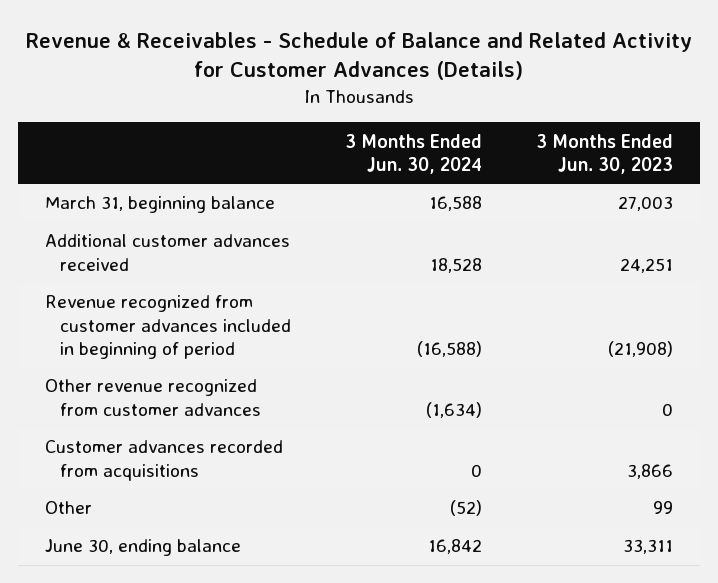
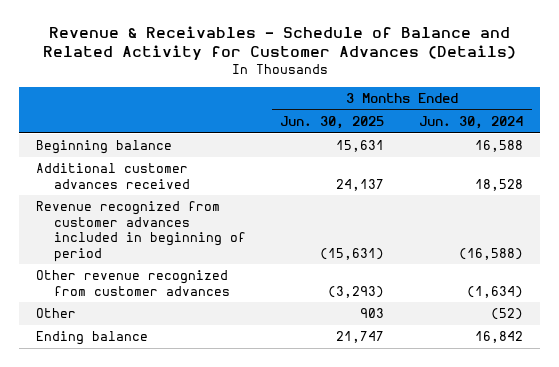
- | 3 Months Ended Jun. 30, 2024 | 3 Months Ended Jun. 30, 2023
+ | 3 Months Ended Jun. 30, 2025 | 3 Months Ended Jun. 30, 2024
- March 31, beginning balance | 16,588 | 27,003
+ Beginning balance | 15,631 | 16,588
- Customer advances recorded from acquisitions | 0 | 3,866
- June 30, ending balance | 16,842 | 33,311
+ Ending balance | 21,747 | 16,842

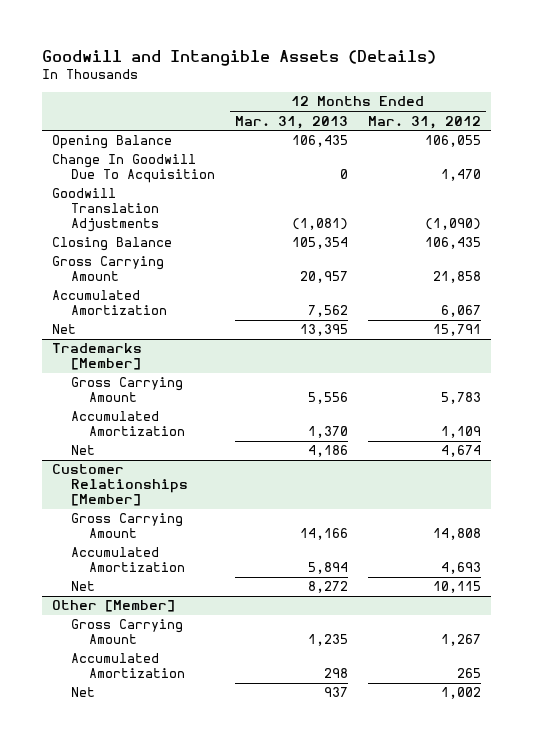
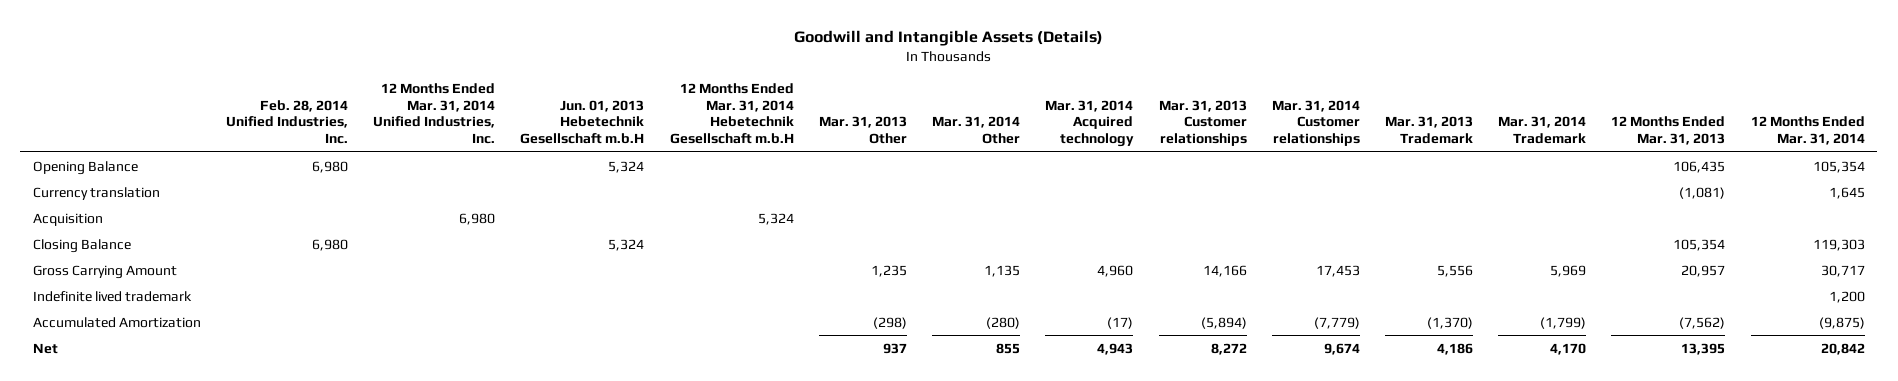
- | 12 Months Ended Mar. 31, 2013 | 12 Months Ended Mar. 31, 2012
+ | Feb. 28, 2014 Unified Industries, Inc. | 12 Months Ended Mar. 31, 2014 Unified Industries, Inc. | Jun. 01, 2013 Hebetechnik Gesellschaft m.b.H | 12 Months Ended Mar. 31, 2014 Hebetechnik Gesellschaft m.b.H | Mar. 31, 2013 Other | Mar. 31, 2014 Other | Mar. 31, 2014 Acquired technology | Mar. 31, 2013 Customer relationships | Mar. 31, 2014 Customer relationships | Mar. 31, 2013 Trademark | Mar. 31, 2014 Trademark | 12 Months Ended Mar. 31, 2013 | 12 Months Ended Mar. 31, 2014
- Change In Goodwill Due To Acquisition | 0 | 1,470
- Goodwill Translation Adjustments | (1,081) | (1,090)
+ Currency translation | | | | | | | | | | | | (1,081) | 1,645
+ Acquisition | | 6,980 | | 5,324 | | | | | | | | |
- Accumulated Amortization | 7,562 | 6,067
+ Indefinite lived trademark | | | | | | | | | | | | | 1,200
+ Accumulated Amortization | | | | | (298) | (280) | (17) | (5,894) | (7,779) | (1,370) | (1,799) | (7,562) | (9,875)
- Trademarks [Member]
- Gross Carrying Amount | 5,556 | 5,783
- Accumulated Amortization | 1,370 | 1,109
- Net | 4,186 | 4,674
- Customer Relationships [Member]
- Gross Carrying Amount | 14,166 | 14,808
- Accumulated Amortization | 5,894 | 4,693
- Net | 8,272 | 10,115
- Other [Member]
- Gross Carrying Amount | 1,235 | 1,267
- Accumulated Amortization | 298 | 265
- Net | 937 | 1,002

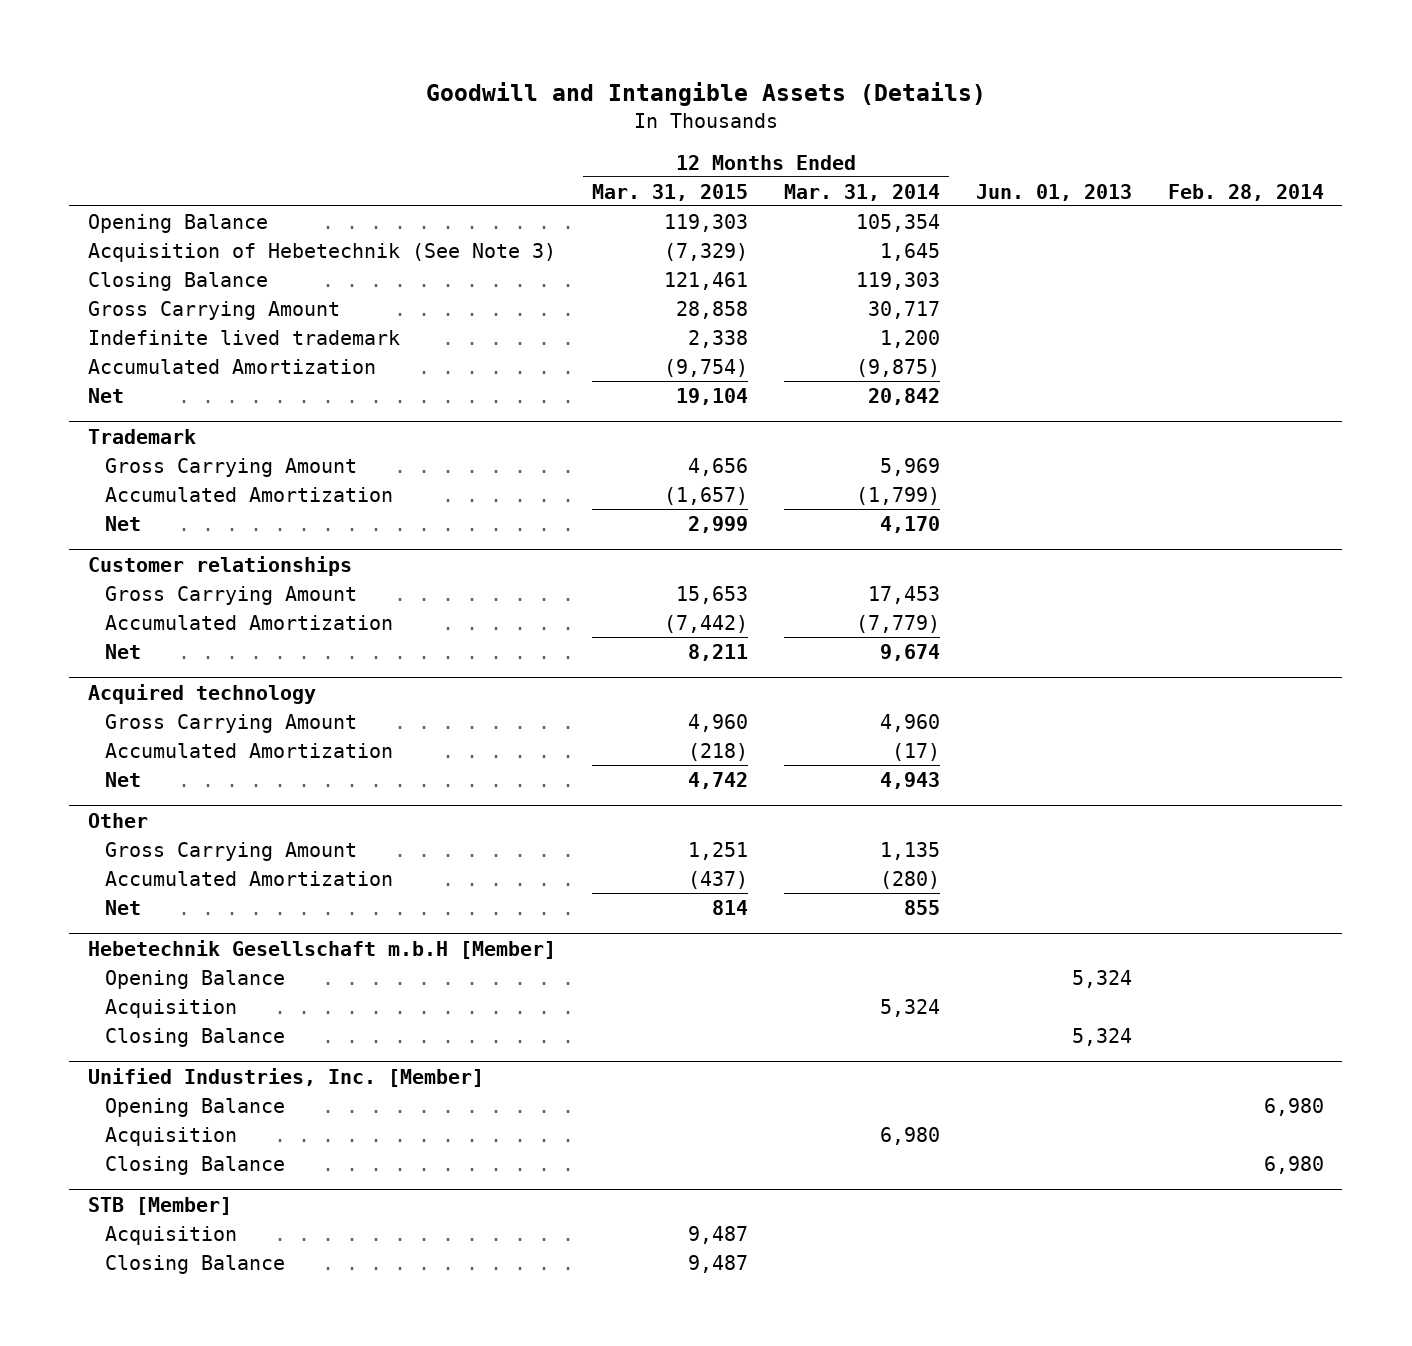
- | Feb. 28, 2014 Unified Industries, Inc. | 12 Months Ended Mar. 31, 2014 Unified Industries, Inc. | Jun. 01, 2013 Hebetechnik Gesellschaft m.b.H | 12 Months Ended Mar. 31, 2014 Hebetechnik Gesellschaft m.b.H | Mar. 31, 2013 Other | Mar. 31, 2014 Other | Mar. 31, 2014 Acquired technology | Mar. 31, 2013 Customer relationships | Mar. 31, 2014 Customer relationships | Mar. 31, 2013 Trademark | Mar. 31, 2014 Trademark | 12 Months Ended Mar. 31, 2013 | 12 Months Ended Mar. 31, 2014
+ | 12 Months Ended Mar. 31, 2015 | 12 Months Ended Mar. 31, 2014 | Jun. 01, 2013 | Feb. 28, 2014
- Currency translation | | | | | | | | | | | | (1,081) | 1,645
- Acquisition | | 6,980 | | 5,324 | | | | | | | | |
+ Acquisition of Hebetechnik (See Note 3) | (7,329) | 1,645 | |
+ Trademark
+ Gross Carrying Amount | 4,656 | 5,969 | |
+ Accumulated Amortization | (1,657) | (1,799) | |
+ Net | 2,999 | 4,170 | |
+ Customer relationships
+ Gross Carrying Amount | 15,653 | 17,453 | |
+ Accumulated Amortization | (7,442) | (7,779) | |
+ Net | 8,211 | 9,674 | |
+ Acquired technology
+ Gross Carrying Amount | 4,960 | 4,960 | |
+ Accumulated Amortization | (218) | (17) | |
+ Net | 4,742 | 4,943 | |
+ Other
+ Gross Carrying Amount | 1,251 | 1,135 | |
+ Accumulated Amortization | (437) | (280) | |
+ Net | 814 | 855 | |
+ Hebetechnik Gesellschaft m.b.H [Member]
+ Opening Balance | | | 5,324 |
+ Acquisition | | 5,324 | |
+ Closing Balance | | | 5,324 |
+ Unified Industries, Inc. [Member]
+ Opening Balance | | | | 6,980
+ Acquisition | | 6,980 | |
+ Closing Balance | | | | 6,980
+ STB [Member]
+ Acquisition | 9,487 | | |
+ Closing Balance | 9,487 | | |

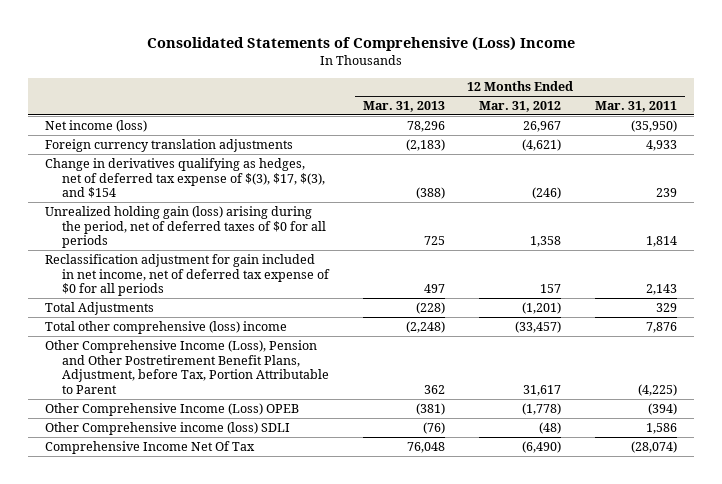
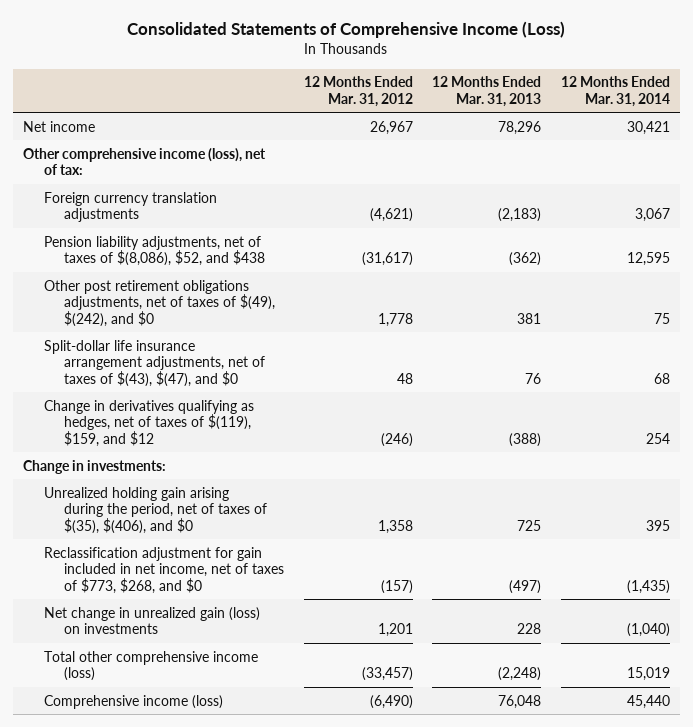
- Consolidated Statements of Comprehensive (Loss) Income
+ Consolidated Statements of Comprehensive Income (Loss)
- | 12 Months Ended Mar. 31, 2013 | 12 Months Ended Mar. 31, 2012 | 12 Months Ended Mar. 31, 2011
+ | 12 Months Ended Mar. 31, 2012 | 12 Months Ended Mar. 31, 2013 | 12 Months Ended Mar. 31, 2014
- Net income (loss) | 78,296 | 26,967 | (35,950)
+ Net income | 26,967 | 78,296 | 30,421
+ Other comprehensive income (loss), net of tax:
- Change in derivatives qualifying as hedges, net of deferred tax expense of $(3), $17, $(3), and $154 | (388) | (246) | 239
- Unrealized holding gain (loss) arising during the period, net of deferred taxes of $0 for all periods | 725 | 1,358 | 1,814
- Reclassification adjustment for gain included in net income, net of deferred tax expense of $0 for all periods | 497 | 157 | 2,143
- Total Adjustments | (228) | (1,201) | 329
- Total other comprehensive (loss) income | (2,248) | (33,457) | 7,876
- Other Comprehensive Income (Loss), Pension and Other Postretirement Benefit Plans, Adjustment, before Tax, Portion Attributable to Parent | 362 | 31,617 | (4,225)
- Other Comprehensive Income (Loss) OPEB | (381) | (1,778) | (394)
- Other Comprehensive income (loss) SDLI | (76) | (48) | 1,586
- Comprehensive Income Net Of Tax | 76,048 | (6,490) | (28,074)
+ Pension liability adjustments, net of taxes of $(8,086), $52, and $438 | (31,617) | (362) | 12,595
+ Other post retirement obligations adjustments, net of taxes of $(49), $(242), and $0 | 1,778 | 381 | 75
+ Split-dollar life insurance arrangement adjustments, net of taxes of $(43), $(47), and $0 | 48 | 76 | 68
+ Change in derivatives qualifying as hedges, net of taxes of $(119), $159, and $12 | (246) | (388) | 254
+ Change in investments:
+ Unrealized holding gain arising during the period, net of taxes of $(35), $(406), and $0 | 1,358 | 725 | 395
+ Reclassification adjustment for gain included in net income, net of taxes of $773, $268, and $0 | (157) | (497) | (1,435)
+ Net change in unrealized gain (loss) on investments | 1,201 | 228 | (1,040)
+ Total other comprehensive income (loss) | (33,457) | (2,248) | 15,019
+ Comprehensive income (loss) | (6,490) | 76,048 | 45,440

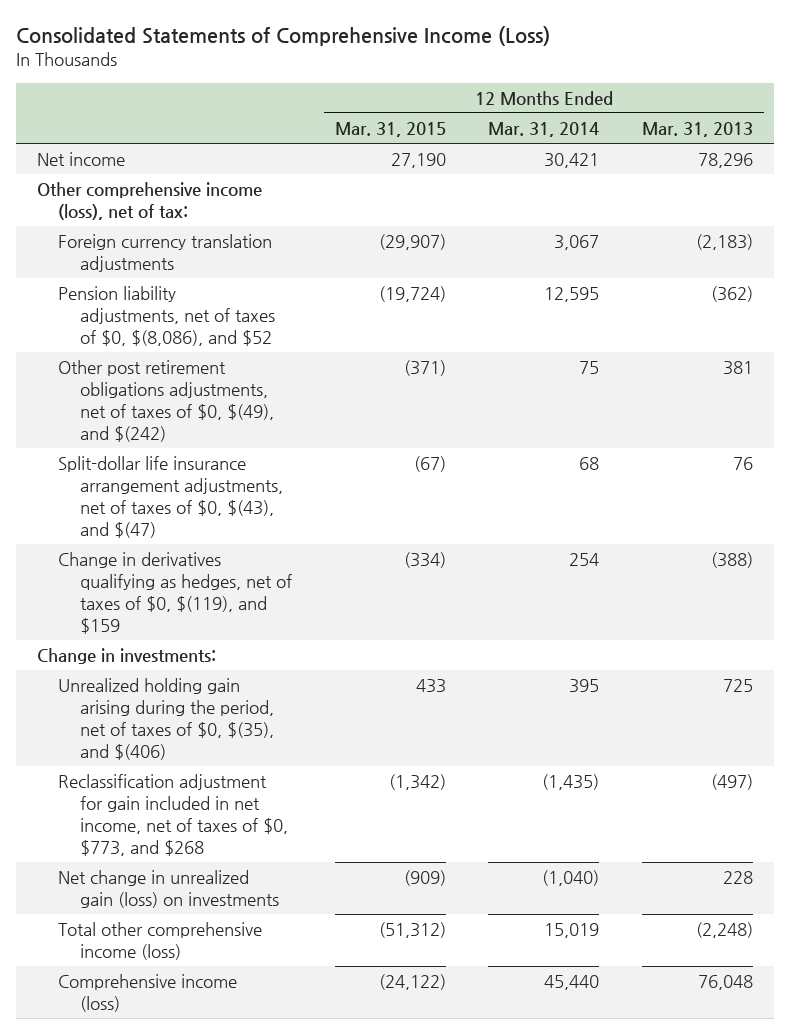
- | 12 Months Ended Mar. 31, 2012 | 12 Months Ended Mar. 31, 2013 | 12 Months Ended Mar. 31, 2014
+ | 12 Months Ended Mar. 31, 2015 | 12 Months Ended Mar. 31, 2014 | 12 Months Ended Mar. 31, 2013
- Pension liability adjustments, net of taxes of $(8,086), $52, and $438 | (31,617) | (362) | 12,595
- Other post retirement obligations adjustments, net of taxes of $(49), $(242), and $0 | 1,778 | 381 | 75
- Split-dollar life insurance arrangement adjustments, net of taxes of $(43), $(47), and $0 | 48 | 76 | 68
- Change in derivatives qualifying as hedges, net of taxes of $(119), $159, and $12 | (246) | (388) | 254
+ Pension liability adjustments, net of taxes of $0, $(8,086), and $52 | (19,724) | 12,595 | (362)
+ Other post retirement obligations adjustments, net of taxes of $0, $(49), and $(242) | (371) | 75 | 381
+ Split-dollar life insurance arrangement adjustments, net of taxes of $0, $(43), and $(47) | (67) | 68 | 76
+ Change in derivatives qualifying as hedges, net of taxes of $0, $(119), and $159 | (334) | 254 | (388)
- Unrealized holding gain arising during the period, net of taxes of $(35), $(406), and $0 | 1,358 | 725 | 395
- Reclassification adjustment for gain included in net income, net of taxes of $773, $268, and $0 | (157) | (497) | (1,435)
+ Unrealized holding gain arising during the period, net of taxes of $0, $(35), and $(406) | 433 | 395 | 725
+ Reclassification adjustment for gain included in net income, net of taxes of $0, $773, and $268 | (1,342) | (1,435) | (497)

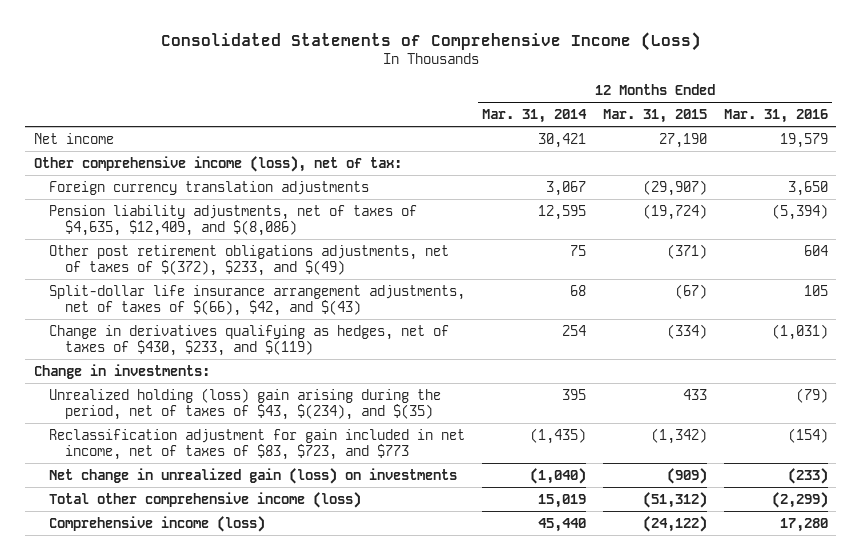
- | 12 Months Ended Mar. 31, 2015 | 12 Months Ended Mar. 31, 2014 | 12 Months Ended Mar. 31, 2013
+ | 12 Months Ended Mar. 31, 2014 | 12 Months Ended Mar. 31, 2015 | 12 Months Ended Mar. 31, 2016
- Pension liability adjustments, net of taxes of $0, $(8,086), and $52 | (19,724) | 12,595 | (362)
- Other post retirement obligations adjustments, net of taxes of $0, $(49), and $(242) | (371) | 75 | 381
- Split-dollar life insurance arrangement adjustments, net of taxes of $0, $(43), and $(47) | (67) | 68 | 76
- Change in derivatives qualifying as hedges, net of taxes of $0, $(119), and $159 | (334) | 254 | (388)
+ Pension liability adjustments, net of taxes of $4,635, $12,409, and $(8,086) | 12,595 | (19,724) | (5,394)
+ Other post retirement obligations adjustments, net of taxes of $(372), $233, and $(49) | 75 | (371) | 604
+ Split-dollar life insurance arrangement adjustments, net of taxes of $(66), $42, and $(43) | 68 | (67) | 105
+ Change in derivatives qualifying as hedges, net of taxes of $430, $233, and $(119) | 254 | (334) | (1,031)
- Unrealized holding gain arising during the period, net of taxes of $0, $(35), and $(406) | 433 | 395 | 725
- Reclassification adjustment for gain included in net income, net of taxes of $0, $773, and $268 | (1,342) | (1,435) | (497)
+ Unrealized holding (loss) gain arising during the period, net of taxes of $43, $(234), and $(35) | 395 | 433 | (79)
+ Reclassification adjustment for gain included in net income, net of taxes of $83, $723, and $773 | (1,435) | (1,342) | (154)

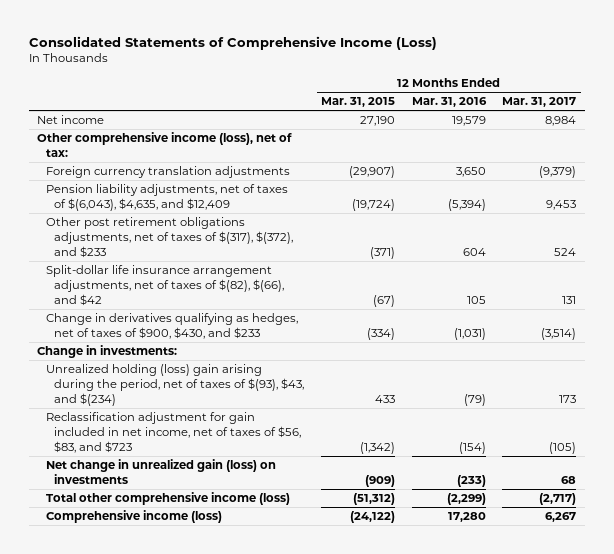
- | 12 Months Ended Mar. 31, 2014 | 12 Months Ended Mar. 31, 2015 | 12 Months Ended Mar. 31, 2016
+ | 12 Months Ended Mar. 31, 2015 | 12 Months Ended Mar. 31, 2016 | 12 Months Ended Mar. 31, 2017
- Pension liability adjustments, net of taxes of $4,635, $12,409, and $(8,086) | 12,595 | (19,724) | (5,394)
- Other post retirement obligations adjustments, net of taxes of $(372), $233, and $(49) | 75 | (371) | 604
- Split-dollar life insurance arrangement adjustments, net of taxes of $(66), $42, and $(43) | 68 | (67) | 105
- Change in derivatives qualifying as hedges, net of taxes of $430, $233, and $(119) | 254 | (334) | (1,031)
+ Pension liability adjustments, net of taxes of $(6,043), $4,635, and $12,409 | (19,724) | (5,394) | 9,453
+ Other post retirement obligations adjustments, net of taxes of $(317), $(372), and $233 | (371) | 604 | 524
+ Split-dollar life insurance arrangement adjustments, net of taxes of $(82), $(66), and $42 | (67) | 105 | 131
+ Change in derivatives qualifying as hedges, net of taxes of $900, $430, and $233 | (334) | (1,031) | (3,514)
- Unrealized holding (loss) gain arising during the period, net of taxes of $43, $(234), and $(35) | 395 | 433 | (79)
- Reclassification adjustment for gain included in net income, net of taxes of $83, $723, and $773 | (1,435) | (1,342) | (154)
+ Unrealized holding (loss) gain arising during the period, net of taxes of $(93), $43, and $(234) | 433 | (79) | 173
+ Reclassification adjustment for gain included in net income, net of taxes of $56, $83, and $723 | (1,342) | (154) | (105)

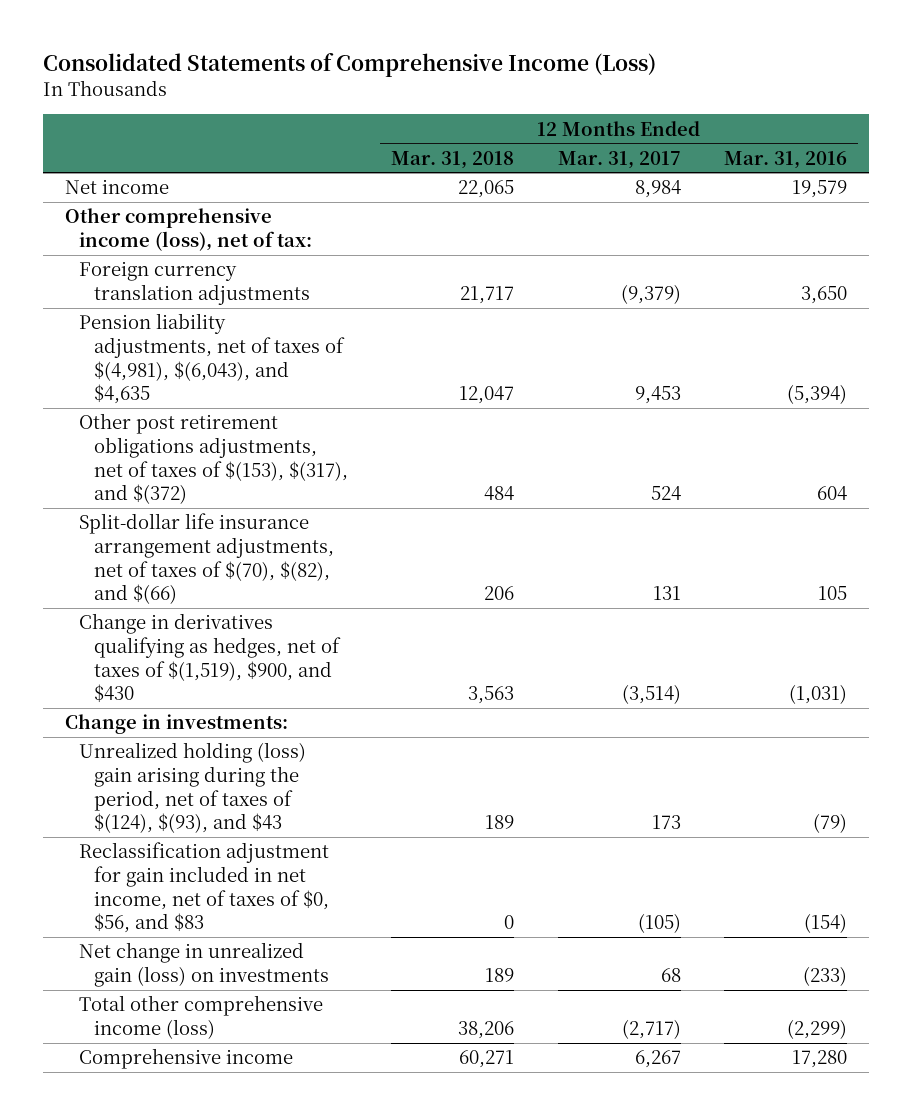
- | 12 Months Ended Mar. 31, 2015 | 12 Months Ended Mar. 31, 2016 | 12 Months Ended Mar. 31, 2017
+ | 12 Months Ended Mar. 31, 2018 | 12 Months Ended Mar. 31, 2017 | 12 Months Ended Mar. 31, 2016
- Pension liability adjustments, net of taxes of $(6,043), $4,635, and $12,409 | (19,724) | (5,394) | 9,453
- Other post retirement obligations adjustments, net of taxes of $(317), $(372), and $233 | (371) | 604 | 524
- Split-dollar life insurance arrangement adjustments, net of taxes of $(82), $(66), and $42 | (67) | 105 | 131
- Change in derivatives qualifying as hedges, net of taxes of $900, $430, and $233 | (334) | (1,031) | (3,514)
+ Pension liability adjustments, net of taxes of $(4,981), $(6,043), and $4,635 | 12,047 | 9,453 | (5,394)
+ Other post retirement obligations adjustments, net of taxes of $(153), $(317), and $(372) | 484 | 524 | 604
+ Split-dollar life insurance arrangement adjustments, net of taxes of $(70), $(82), and $(66) | 206 | 131 | 105
+ Change in derivatives qualifying as hedges, net of taxes of $(1,519), $900, and $430 | 3,563 | (3,514) | (1,031)
- Unrealized holding (loss) gain arising during the period, net of taxes of $(93), $43, and $(234) | 433 | (79) | 173
- Reclassification adjustment for gain included in net income, net of taxes of $56, $83, and $723 | (1,342) | (154) | (105)
+ Unrealized holding (loss) gain arising during the period, net of taxes of $(124), $(93), and $43 | 189 | 173 | (79)
+ Reclassification adjustment for gain included in net income, net of taxes of $0, $56, and $83 | 0 | (105) | (154)
- Comprehensive income (loss) | (24,122) | 17,280 | 6,267
+ Comprehensive income | 60,271 | 6,267 | 17,280

